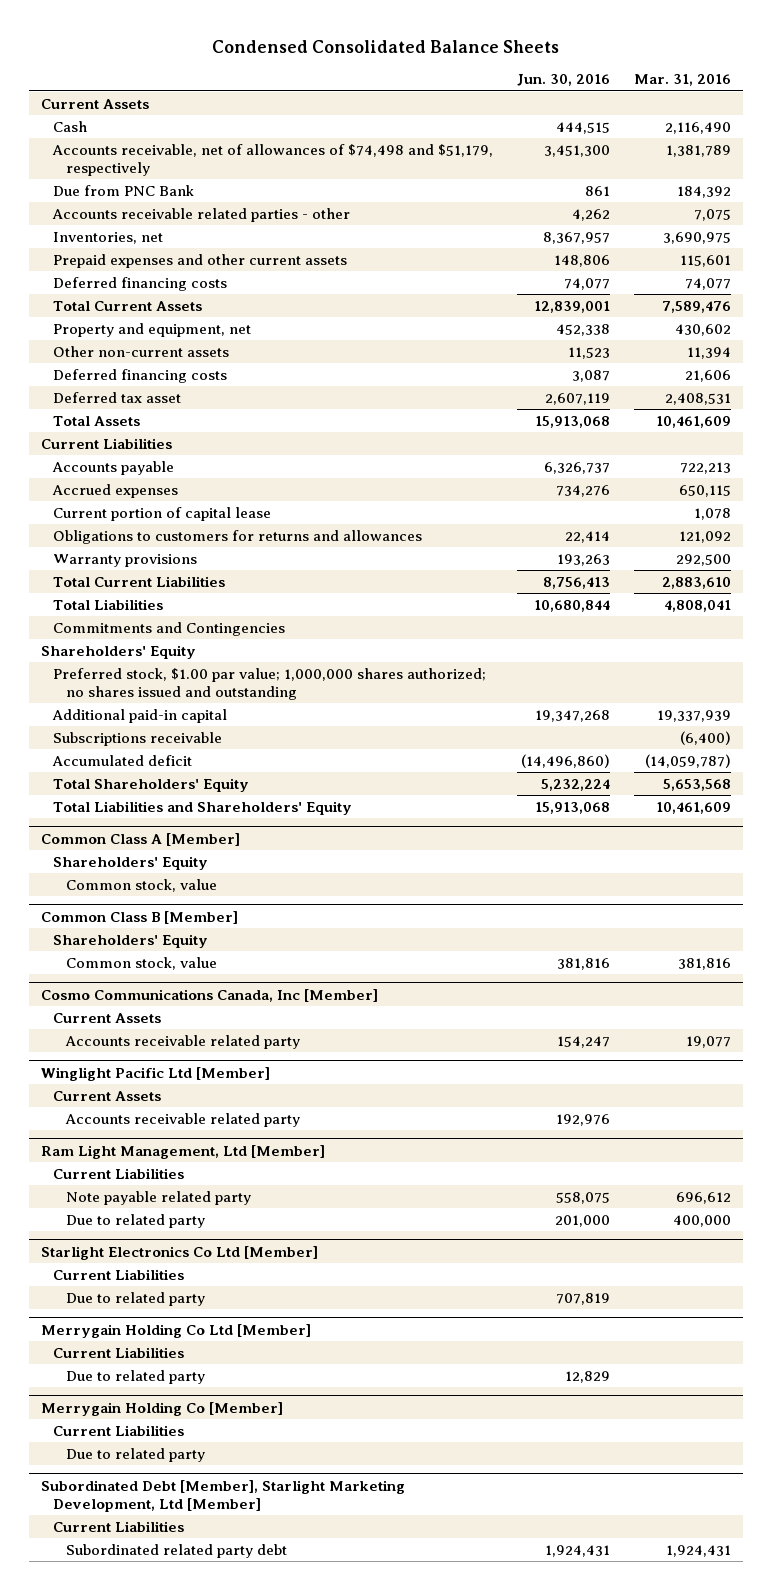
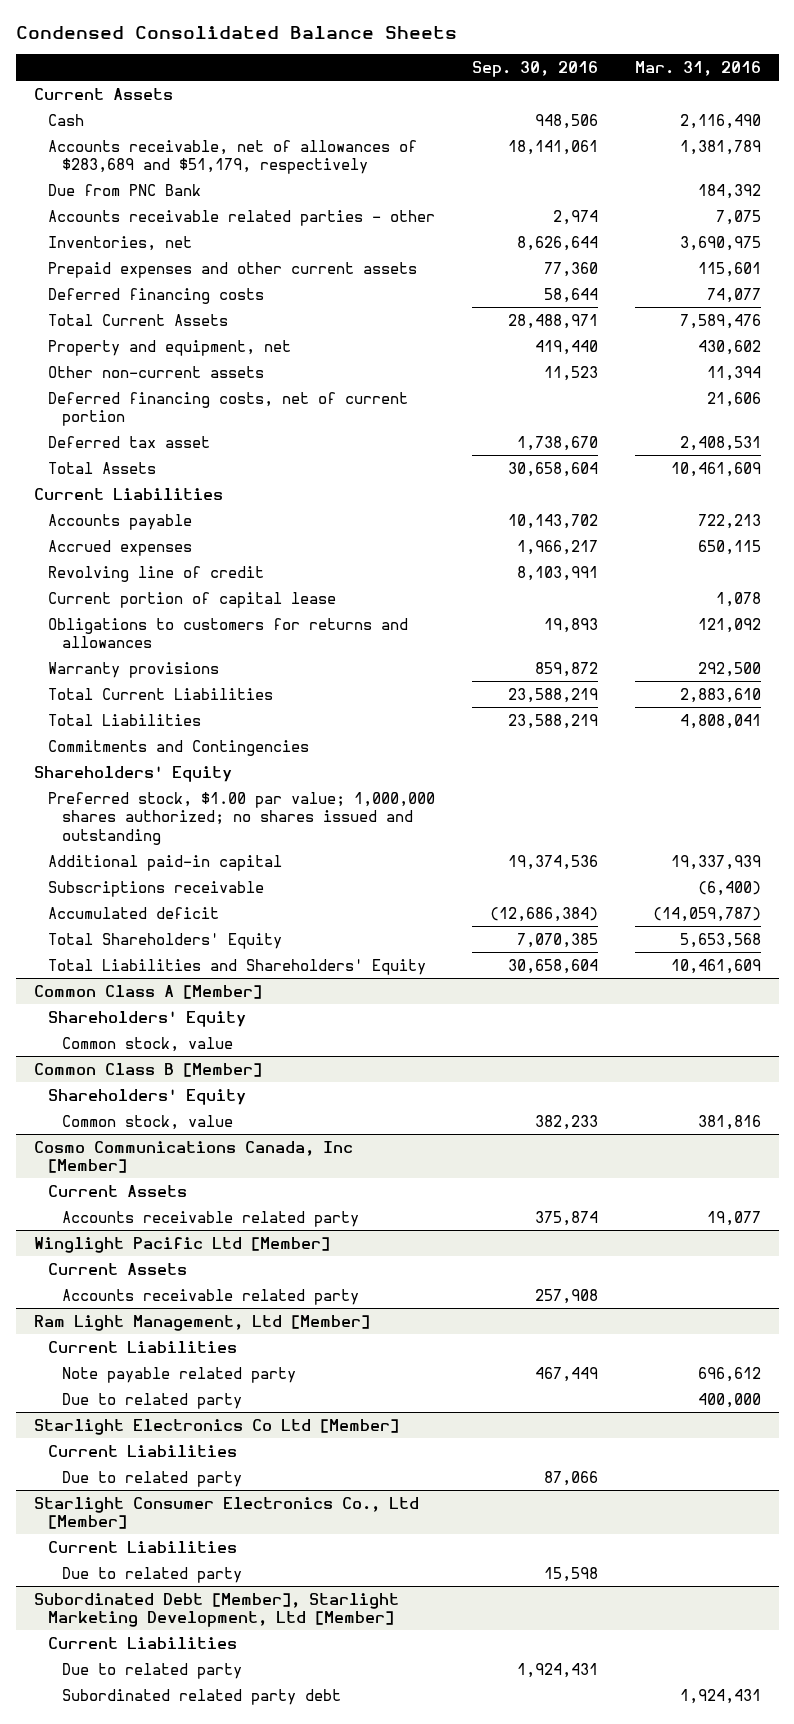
- | Jun. 30, 2016 | Mar. 31, 2016
+ | Sep. 30, 2016 | Mar. 31, 2016
- Accounts receivable, net of allowances of $74,498 and $51,179, respectively | 3,451,300 | 1,381,789
+ Accounts receivable, net of allowances of $283,689 and $51,179, respectively | 18,141,061 | 1,381,789
- Deferred financing costs | 3,087 | 21,606
+ Deferred financing costs, net of current portion | | 21,606
+ Revolving line of credit | 8,103,991 |
- Merrygain Holding Co Ltd [Member]
- Current Liabilities
- Due to related party | 12,829 |
- Merrygain Holding Co [Member]
+ Starlight Consumer Electronics Co., Ltd [Member]
@ Subordinated Debt [Member], Starlight Marketing Development, Ltd [Member]
+ Due to related party | 1,924,431 |

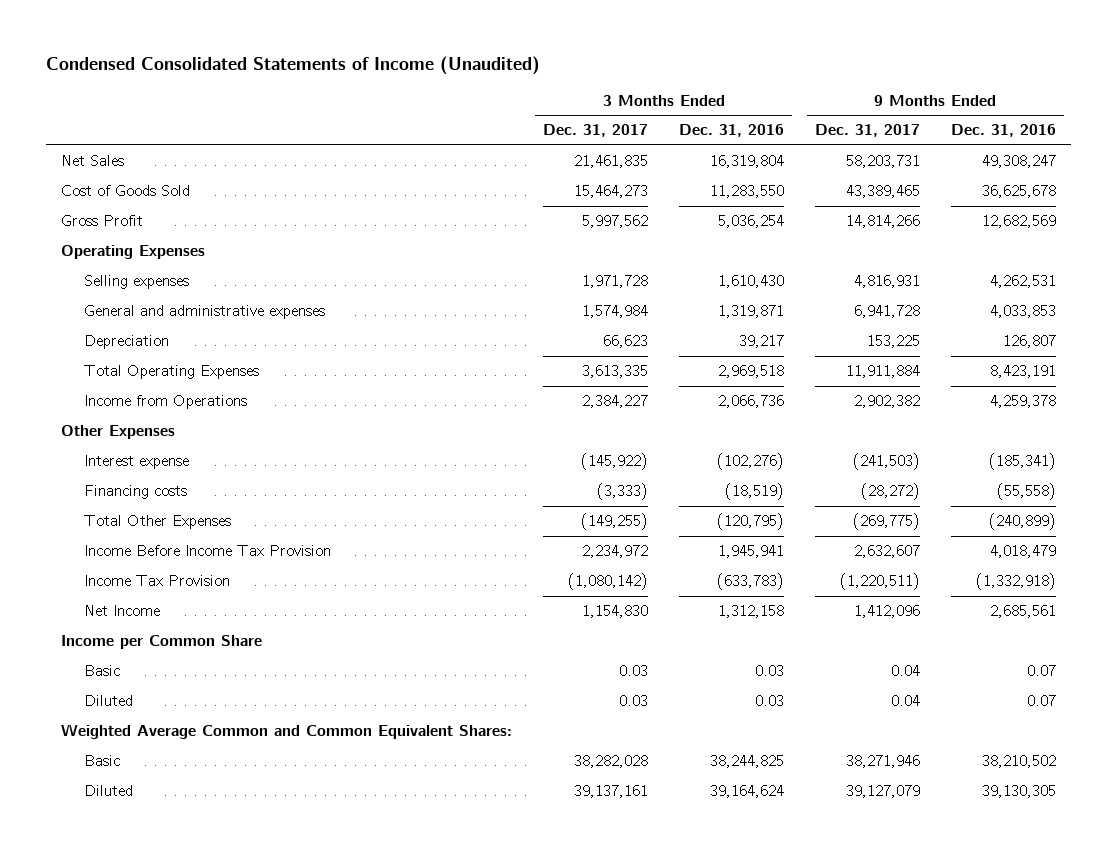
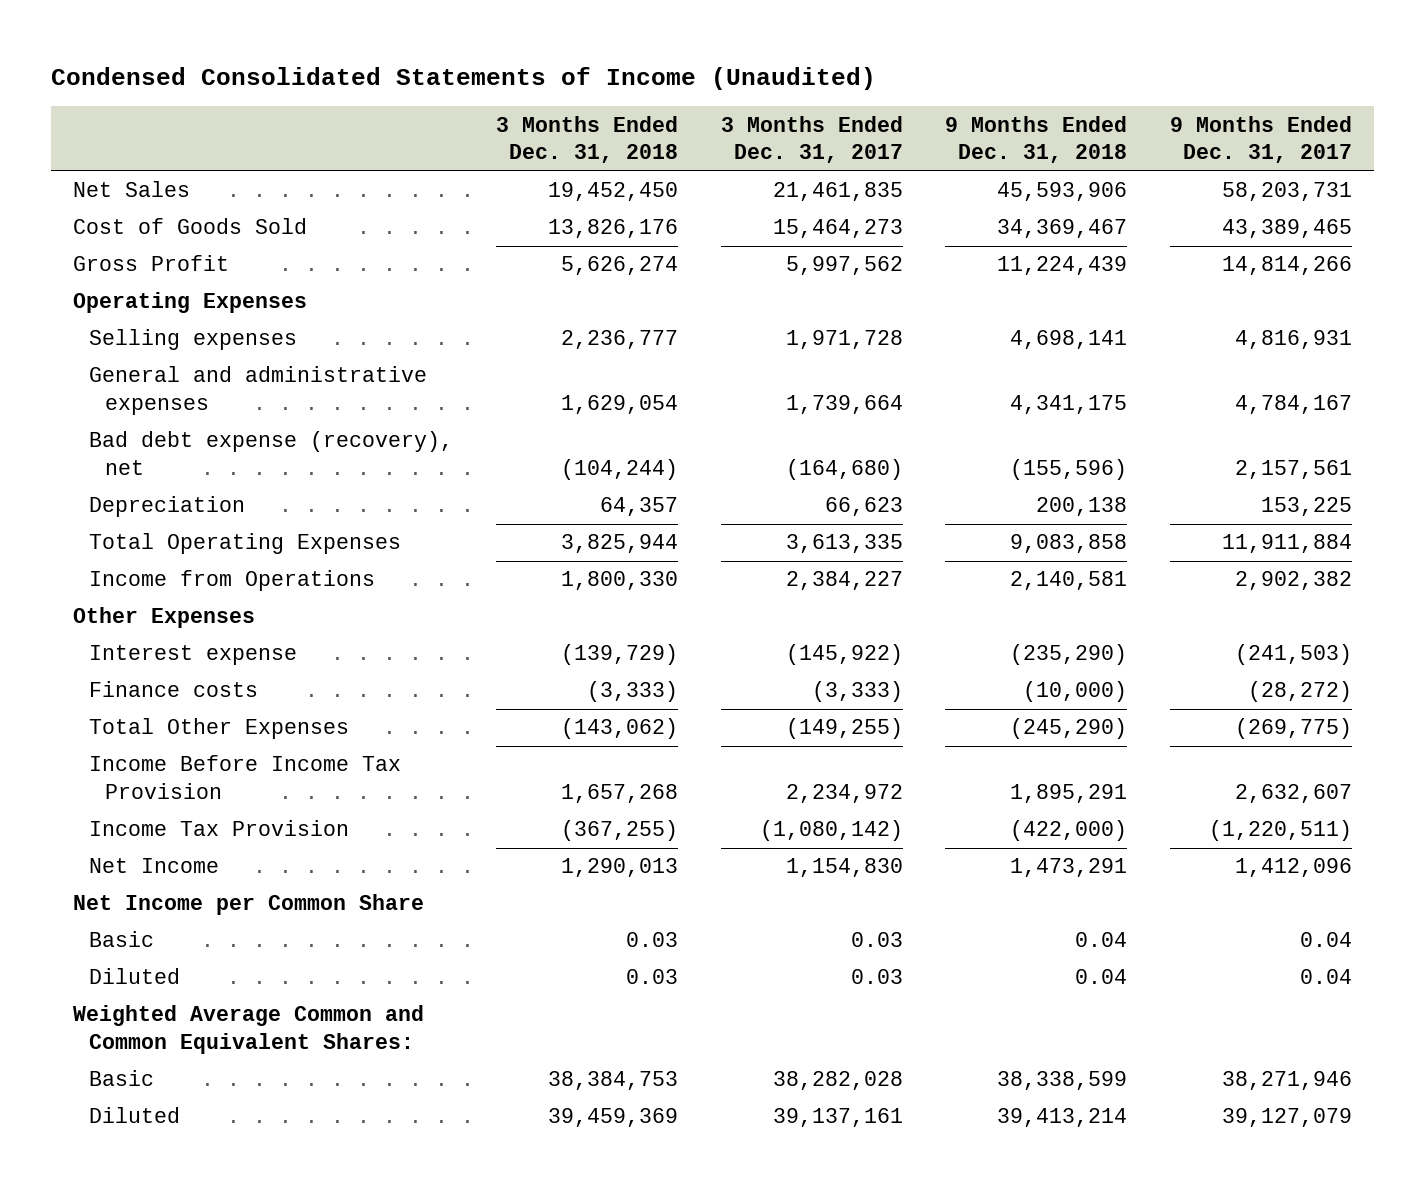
- | 3 Months Ended Dec. 31, 2017 | 3 Months Ended Dec. 31, 2016 | 9 Months Ended Dec. 31, 2017 | 9 Months Ended Dec. 31, 2016
+ | 3 Months Ended Dec. 31, 2018 | 3 Months Ended Dec. 31, 2017 | 9 Months Ended Dec. 31, 2018 | 9 Months Ended Dec. 31, 2017
- General and administrative expenses | 1,574,984 | 1,319,871 | 6,941,728 | 4,033,853
+ General and administrative expenses | 1,629,054 | 1,739,664 | 4,341,175 | 4,784,167
+ Bad debt expense (recovery), net | (104,244) | (164,680) | (155,596) | 2,157,561
- Financing costs | (3,333) | (18,519) | (28,272) | (55,558)
+ Finance costs | (3,333) | (3,333) | (10,000) | (28,272)
- Income per Common Share
+ Net Income per Common Share

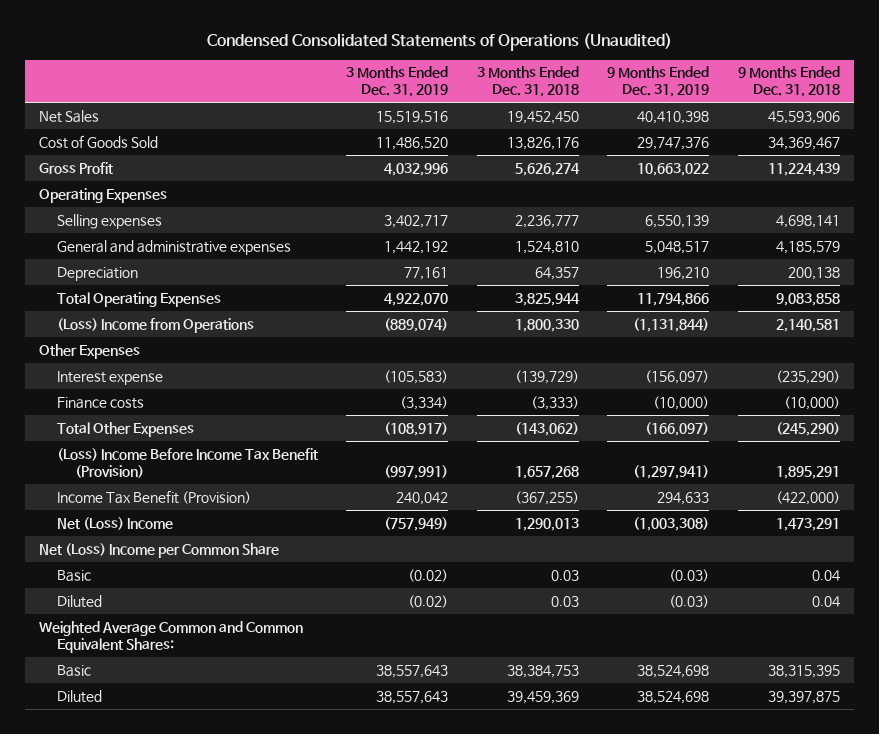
- Condensed Consolidated Statements of Income (Unaudited)
+ Condensed Consolidated Statements of Operations (Unaudited)
- | 3 Months Ended Dec. 31, 2018 | 3 Months Ended Dec. 31, 2017 | 9 Months Ended Dec. 31, 2018 | 9 Months Ended Dec. 31, 2017
+ | 3 Months Ended Dec. 31, 2019 | 3 Months Ended Dec. 31, 2018 | 9 Months Ended Dec. 31, 2019 | 9 Months Ended Dec. 31, 2018
- General and administrative expenses | 1,629,054 | 1,739,664 | 4,341,175 | 4,784,167
- Bad debt expense (recovery), net | (104,244) | (164,680) | (155,596) | 2,157,561
+ General and administrative expenses | 1,442,192 | 1,524,810 | 5,048,517 | 4,185,579
- Income from Operations | 1,800,330 | 2,384,227 | 2,140,581 | 2,902,382
+ (Loss) Income from Operations | (889,074) | 1,800,330 | (1,131,844) | 2,140,581
- Income Before Income Tax Provision | 1,657,268 | 2,234,972 | 1,895,291 | 2,632,607
- Income Tax Provision | (367,255) | (1,080,142) | (422,000) | (1,220,511)
- Net Income | 1,290,013 | 1,154,830 | 1,473,291 | 1,412,096
- Net Income per Common Share
+ (Loss) Income Before Income Tax Benefit (Provision) | (997,991) | 1,657,268 | (1,297,941) | 1,895,291
+ Income Tax Benefit (Provision) | 240,042 | (367,255) | 294,633 | (422,000)
+ Net (Loss) Income | (757,949) | 1,290,013 | (1,003,308) | 1,473,291
+ Net (Loss) Income per Common Share
- Basic | 38,384,753 | 38,282,028 | 38,338,599 | 38,271,946
- Diluted | 39,459,369 | 39,137,161 | 39,413,214 | 39,127,079
+ Basic | 38,557,643 | 38,384,753 | 38,524,698 | 38,315,395
+ Diluted | 38,557,643 | 39,459,369 | 38,524,698 | 39,397,875

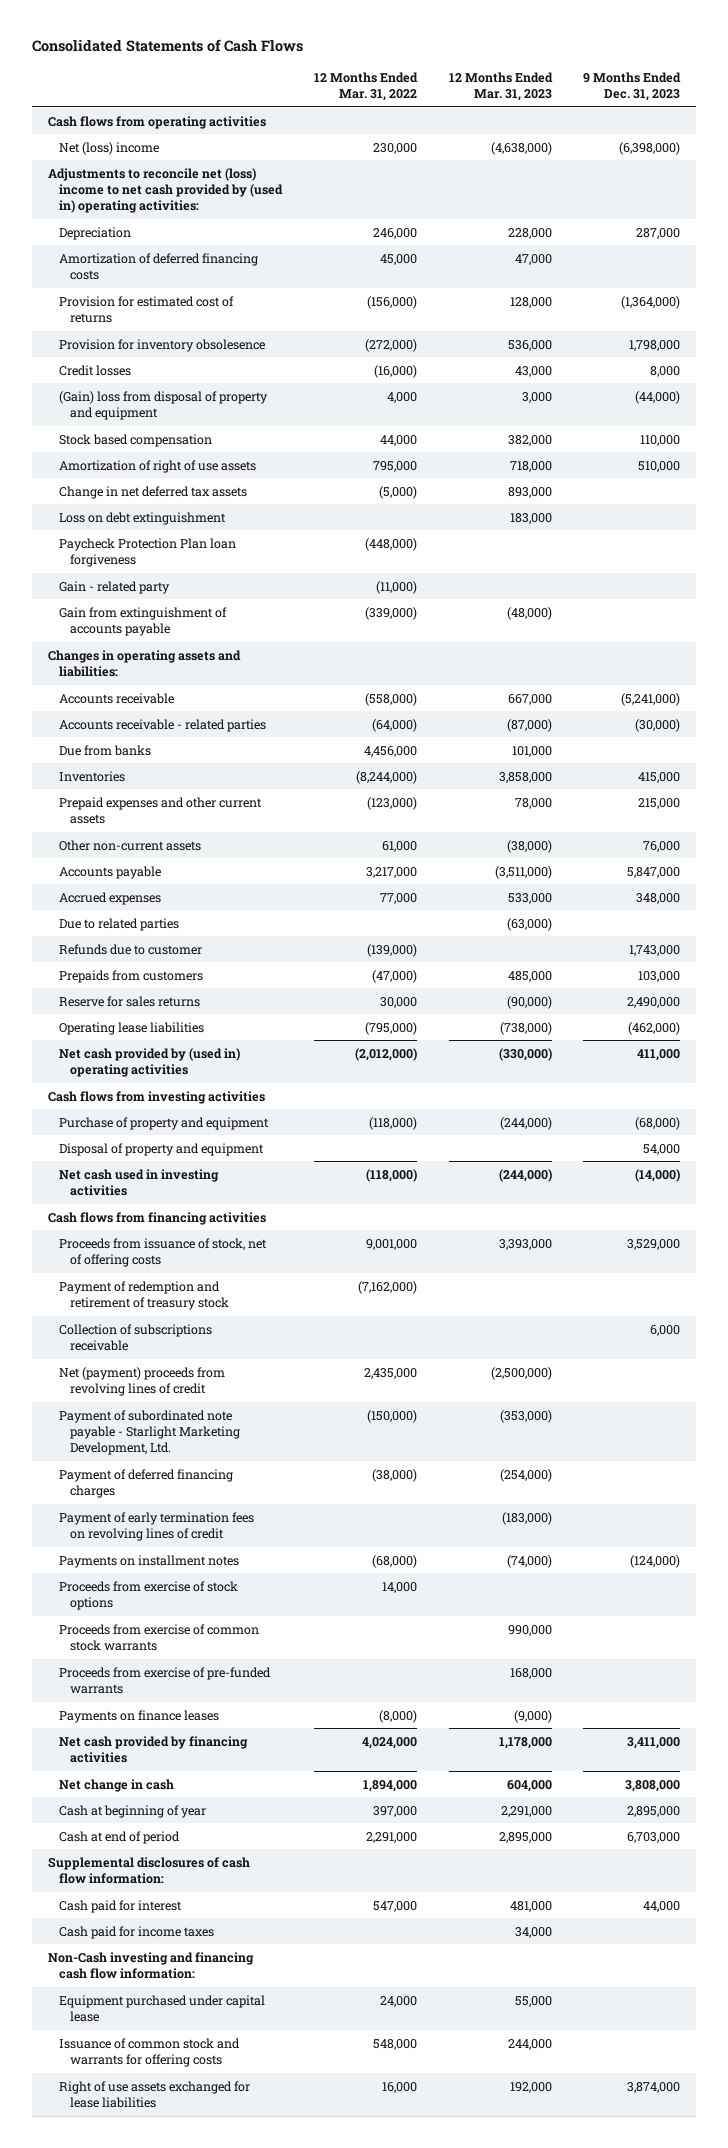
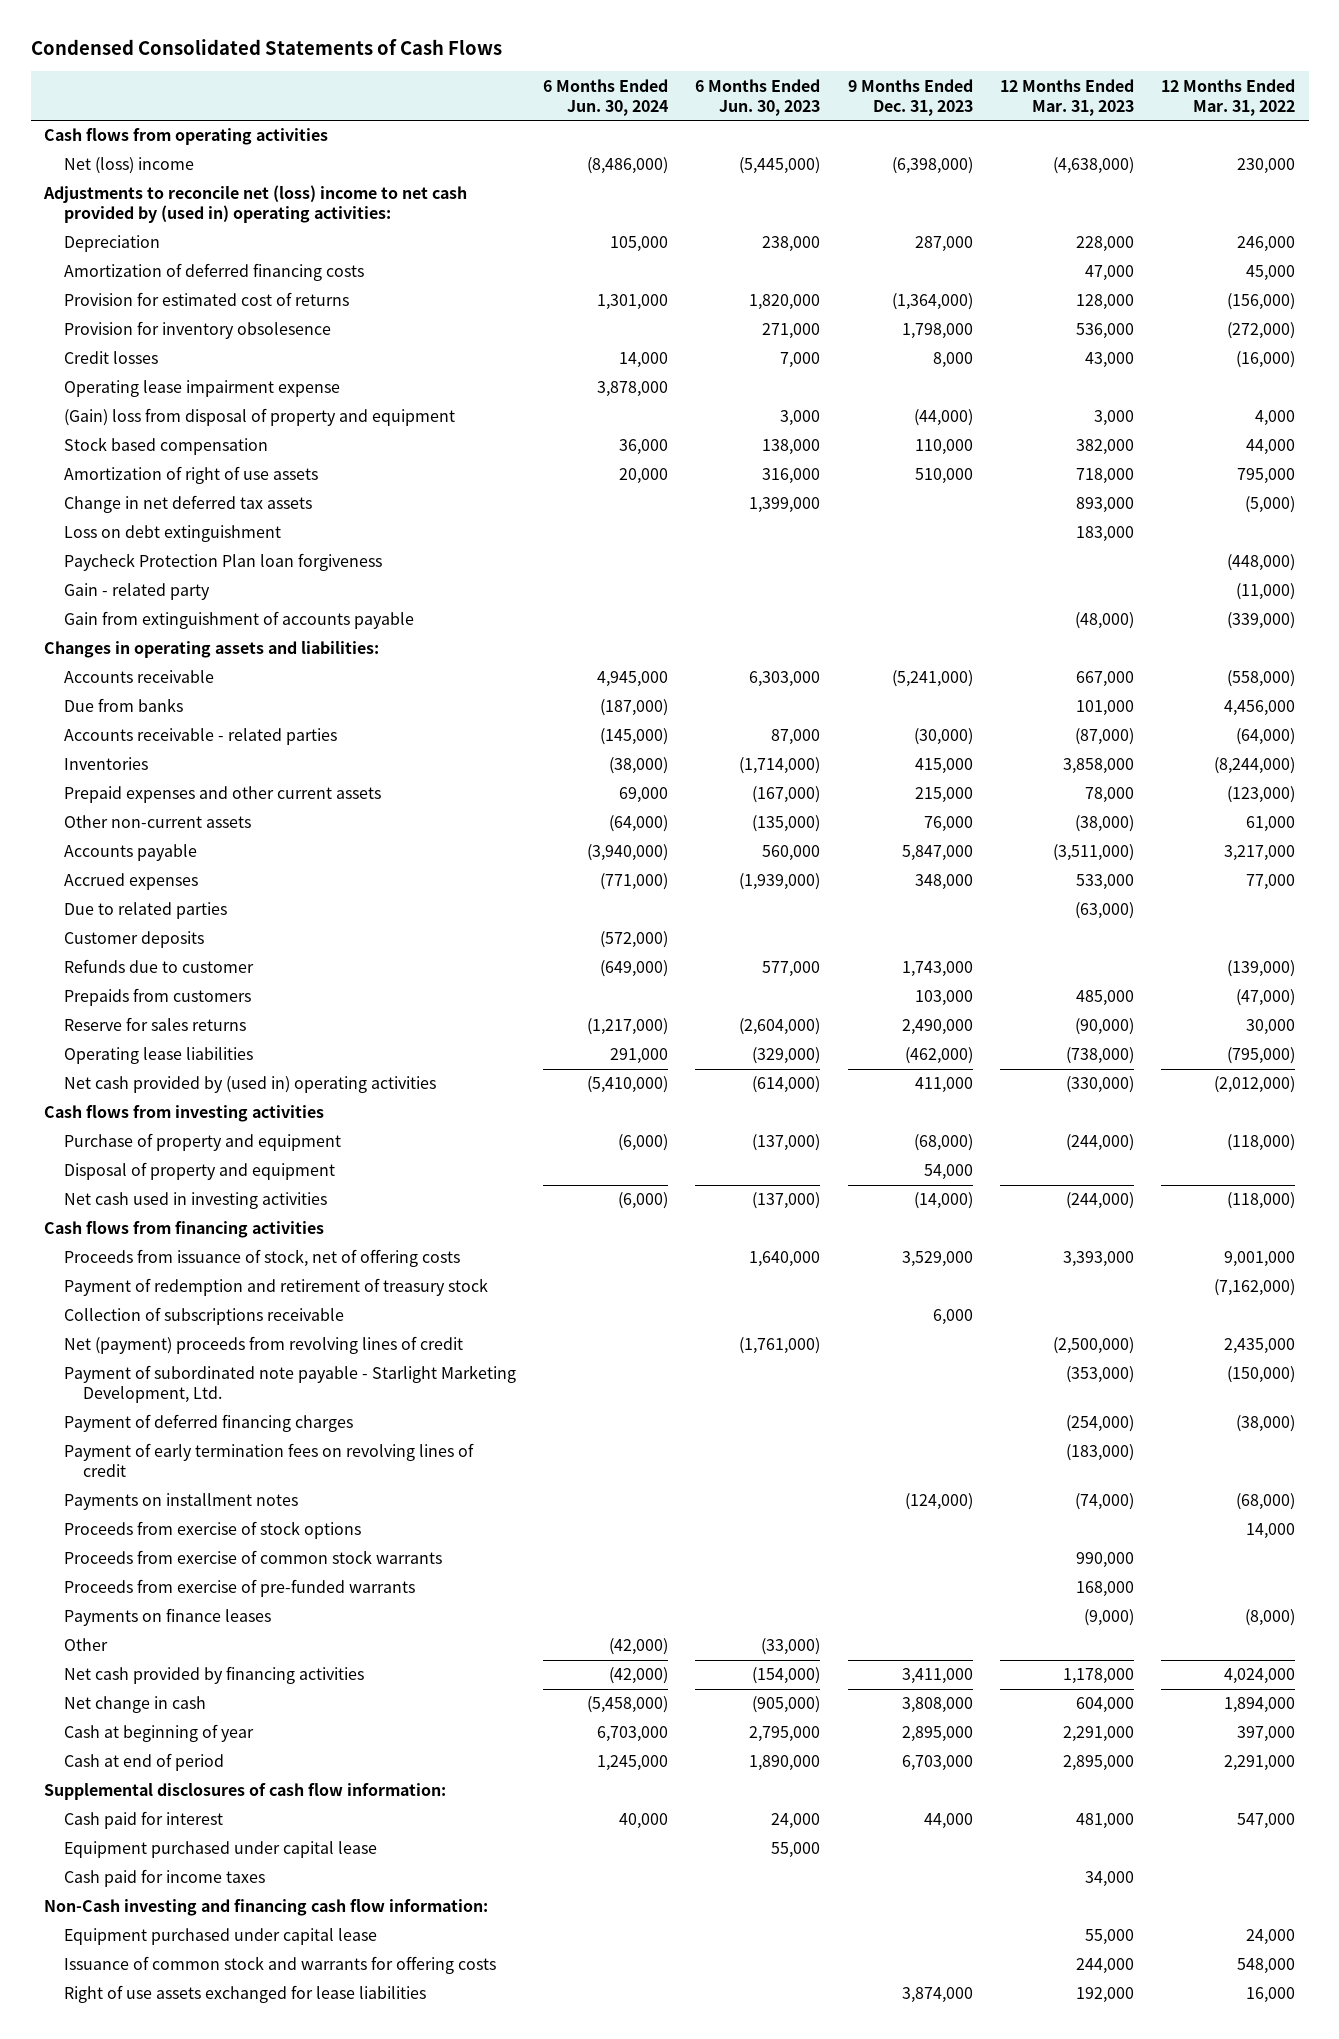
- Consolidated Statements of Cash Flows
+ Condensed Consolidated Statements of Cash Flows
- | 12 Months Ended Mar. 31, 2022 | 12 Months Ended Mar. 31, 2023 | 9 Months Ended Dec. 31, 2023
+ | 6 Months Ended Jun. 30, 2024 | 6 Months Ended Jun. 30, 2023 | 9 Months Ended Dec. 31, 2023 | 12 Months Ended Mar. 31, 2023 | 12 Months Ended Mar. 31, 2022
+ Operating lease impairment expense | 3,878,000 | | | |
moved down: Accounts receivable - related parties | (145,000) | 87,000 | (30,000) | (87,000) | (64,000)
+ Customer deposits | (572,000) | | | |
+ Other | (42,000) | (33,000) | | |
+ Equipment purchased under capital lease | | 55,000 | | |

